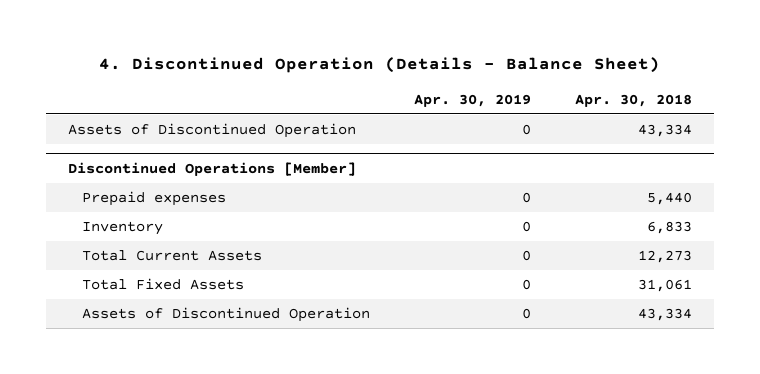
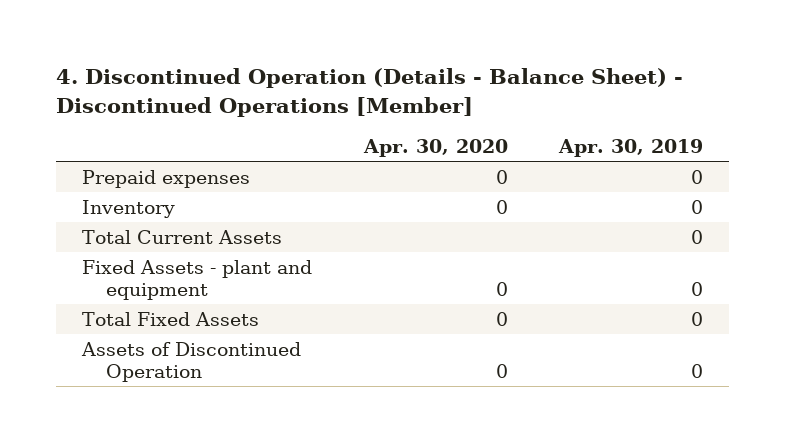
- 4. Discontinued Operation (Details - Balance Sheet)
+ 4. Discontinued Operation (Details - Balance Sheet) - Discontinued Operations [Member]
- | Apr. 30, 2019 | Apr. 30, 2018
+ | Apr. 30, 2020 | Apr. 30, 2019
- Assets of Discontinued Operation | 0 | 43,334
- Discontinued Operations [Member]
+ Fixed Assets - plant and equipment | 0 | 0

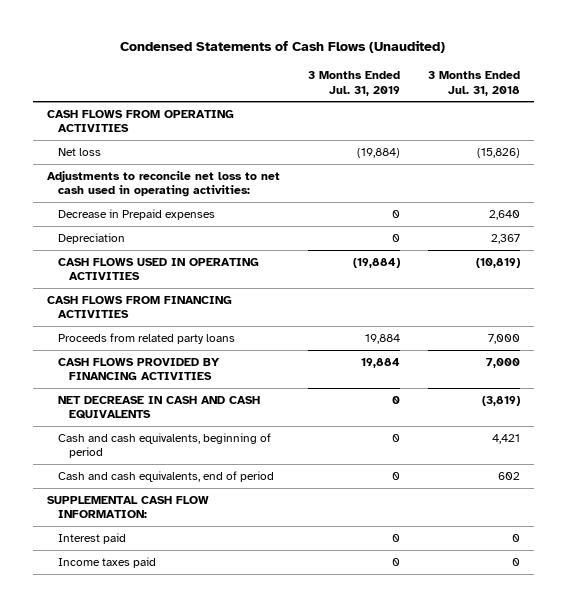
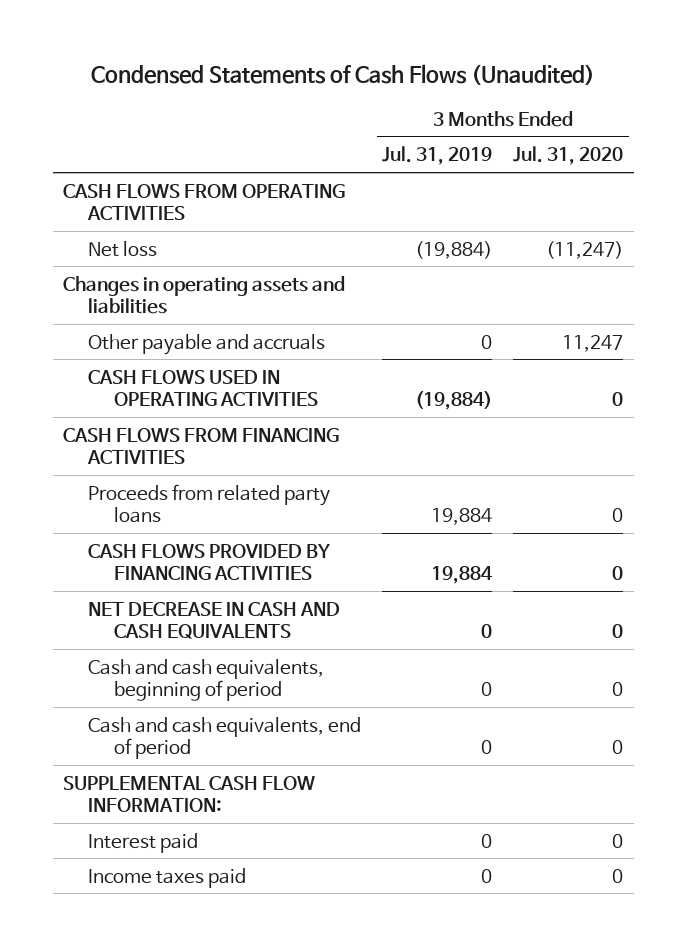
- | 3 Months Ended Jul. 31, 2019 | 3 Months Ended Jul. 31, 2018
+ | 3 Months Ended Jul. 31, 2019 | 3 Months Ended Jul. 31, 2020
- Adjustments to reconcile net loss to net cash used in operating activities:
- Decrease in Prepaid expenses | 0 | 2,640
- Depreciation | 0 | 2,367
+ Changes in operating assets and liabilities
+ Other payable and accruals | 0 | 11,247

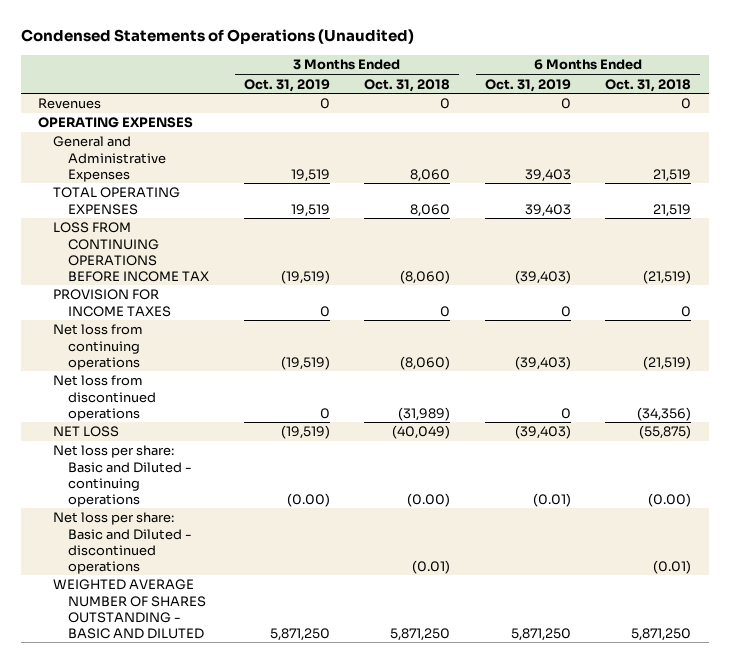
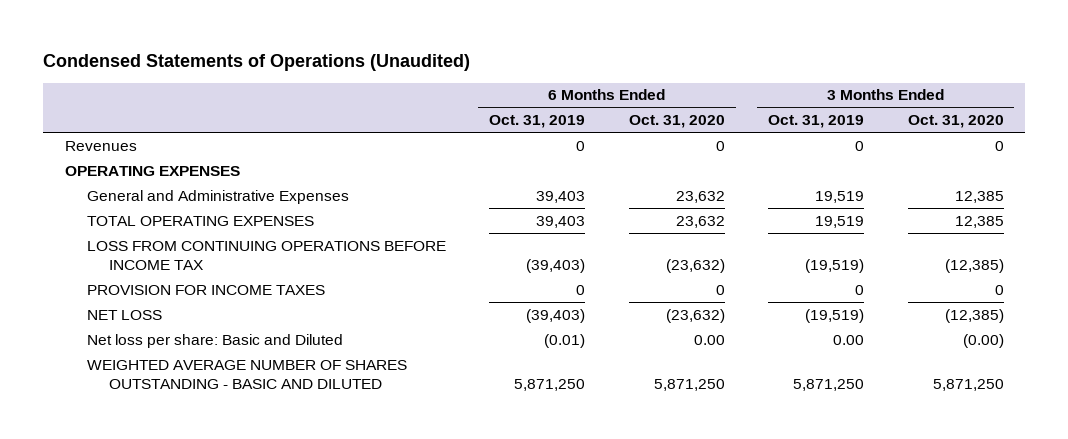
- | 3 Months Ended Oct. 31, 2019 | 3 Months Ended Oct. 31, 2018 | 6 Months Ended Oct. 31, 2019 | 6 Months Ended Oct. 31, 2018
+ | 6 Months Ended Oct. 31, 2019 | 6 Months Ended Oct. 31, 2020 | 3 Months Ended Oct. 31, 2019 | 3 Months Ended Oct. 31, 2020
- Net loss from continuing operations | (19,519) | (8,060) | (39,403) | (21,519)
- Net loss from discontinued operations | 0 | (31,989) | 0 | (34,356)
- Net loss per share: Basic and Diluted - continuing operations | (0.00) | (0.00) | (0.01) | (0.00)
- Net loss per share: Basic and Diluted - discontinued operations | | (0.01) | | (0.01)
+ Net loss per share: Basic and Diluted | (0.01) | 0.00 | 0.00 | (0.00)

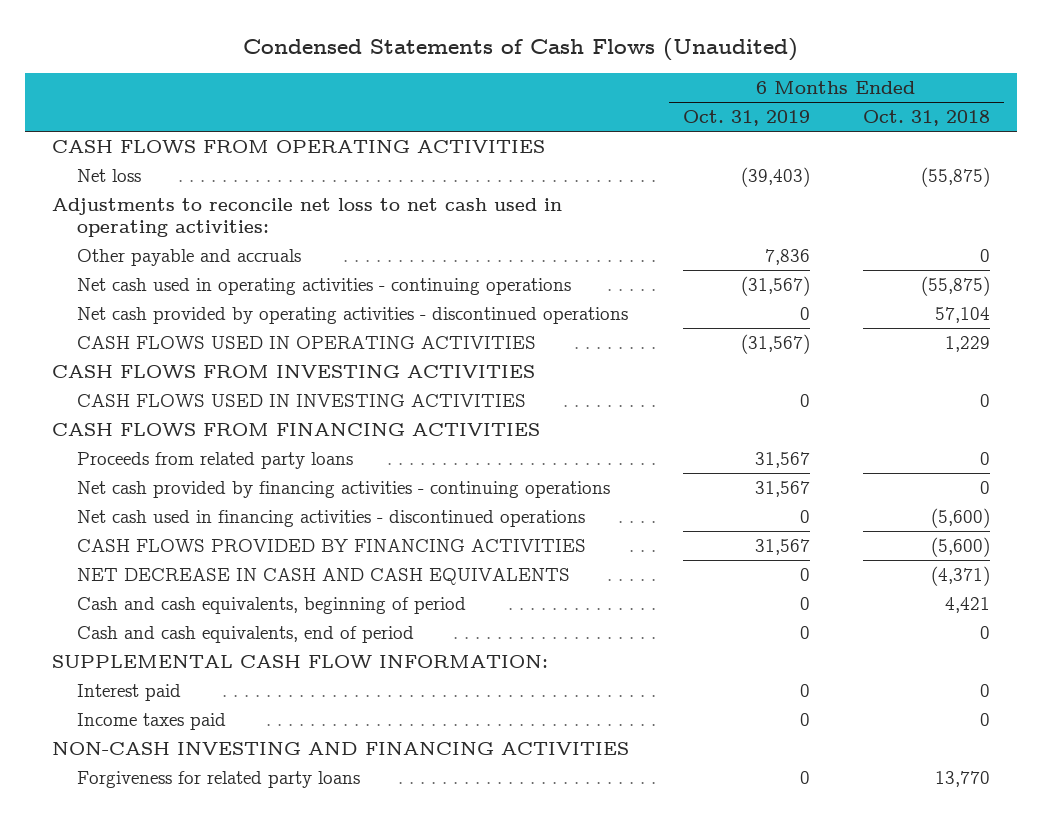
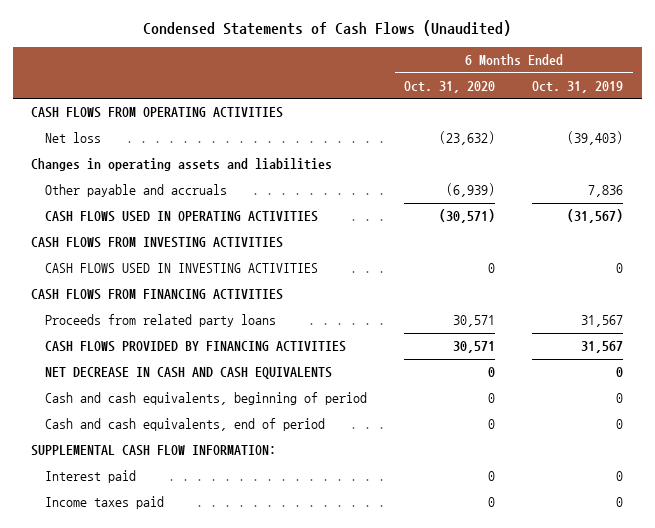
- | 6 Months Ended Oct. 31, 2019 | 6 Months Ended Oct. 31, 2018
+ | 6 Months Ended Oct. 31, 2020 | 6 Months Ended Oct. 31, 2019
- Adjustments to reconcile net loss to net cash used in operating activities:
+ Changes in operating assets and liabilities
- Net cash used in operating activities - continuing operations | (31,567) | (55,875)
- Net cash provided by operating activities - discontinued operations | 0 | 57,104
- Net cash provided by financing activities - continuing operations | 31,567 | 0
- Net cash used in financing activities - discontinued operations | 0 | (5,600)
- NON-CASH INVESTING AND FINANCING ACTIVITIES
- Forgiveness for related party loans | 0 | 13,770

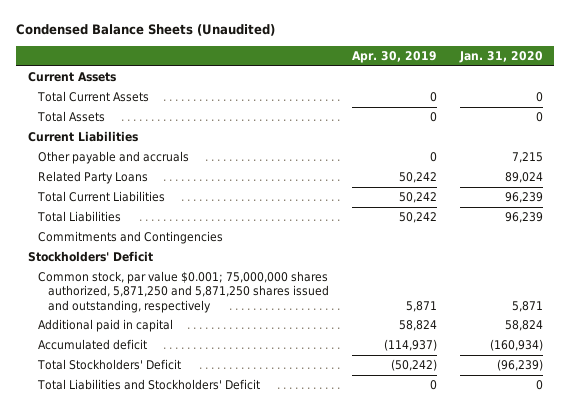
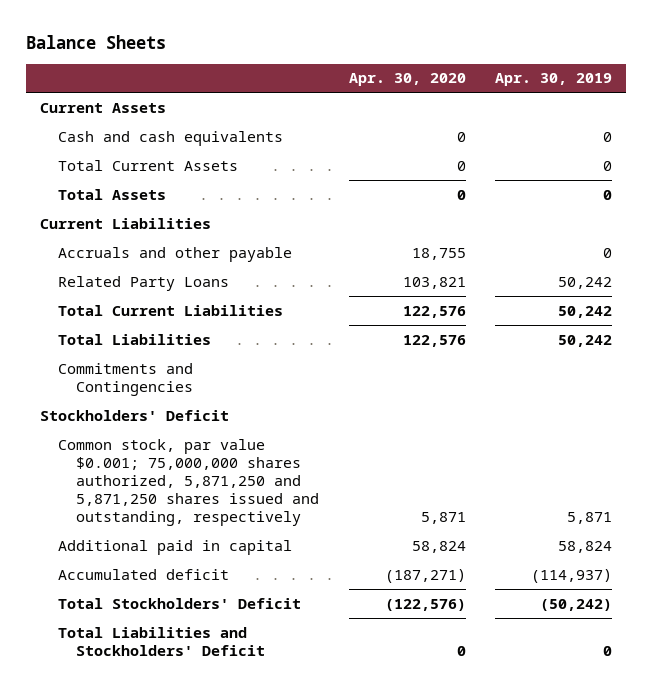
- Condensed Balance Sheets (Unaudited)
+ Balance Sheets
- | Apr. 30, 2019 | Jan. 31, 2020
+ | Apr. 30, 2020 | Apr. 30, 2019
+ Cash and cash equivalents | 0 | 0
- Other payable and accruals | 0 | 7,215
+ Accruals and other payable | 18,755 | 0

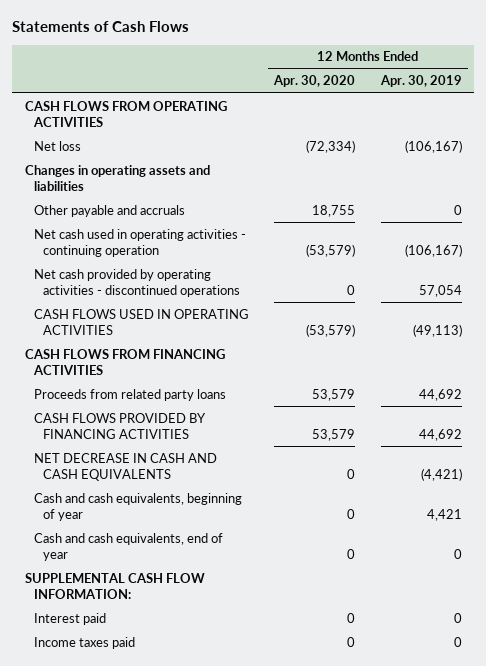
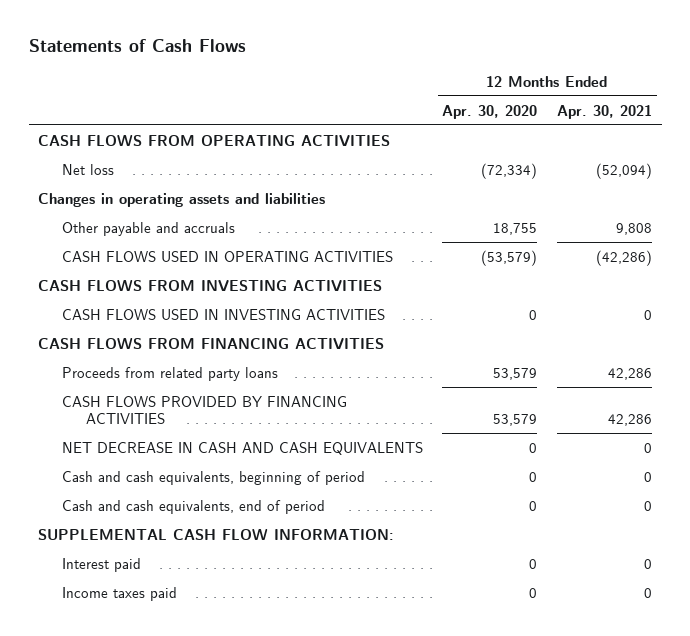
- | 12 Months Ended Apr. 30, 2020 | 12 Months Ended Apr. 30, 2019
+ | 12 Months Ended Apr. 30, 2020 | 12 Months Ended Apr. 30, 2021
- Net cash used in operating activities - continuing operation | (53,579) | (106,167)
- Net cash provided by operating activities - discontinued operations | 0 | 57,054
+ CASH FLOWS FROM INVESTING ACTIVITIES
+ CASH FLOWS USED IN INVESTING ACTIVITIES | 0 | 0
- Cash and cash equivalents, beginning of year | 0 | 4,421
- Cash and cash equivalents, end of year | 0 | 0
+ Cash and cash equivalents, beginning of period | 0 | 0
+ Cash and cash equivalents, end of period | 0 | 0

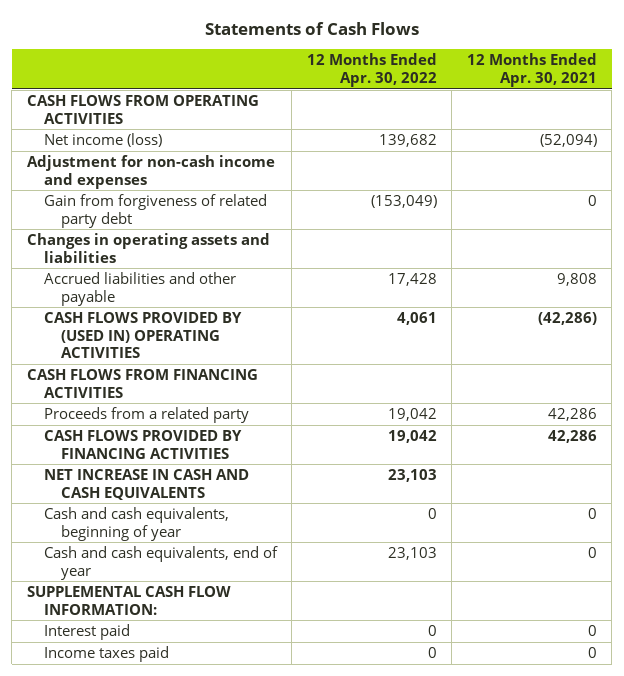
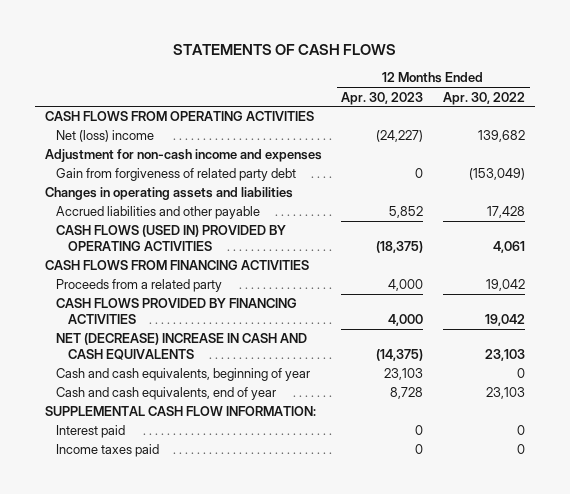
- Statements of Cash Flows
+ STATEMENTS OF CASH FLOWS
- | 12 Months Ended Apr. 30, 2022 | 12 Months Ended Apr. 30, 2021
+ | 12 Months Ended Apr. 30, 2023 | 12 Months Ended Apr. 30, 2022
- Net income (loss) | 139,682 | (52,094)
+ Net (loss) income | (24,227) | 139,682
- CASH FLOWS PROVIDED BY (USED IN) OPERATING ACTIVITIES | 4,061 | (42,286)
+ CASH FLOWS (USED IN) PROVIDED BY OPERATING ACTIVITIES | (18,375) | 4,061
- NET INCREASE IN CASH AND CASH EQUIVALENTS | 23,103 |
+ NET (DECREASE) INCREASE IN CASH AND CASH EQUIVALENTS | (14,375) | 23,103

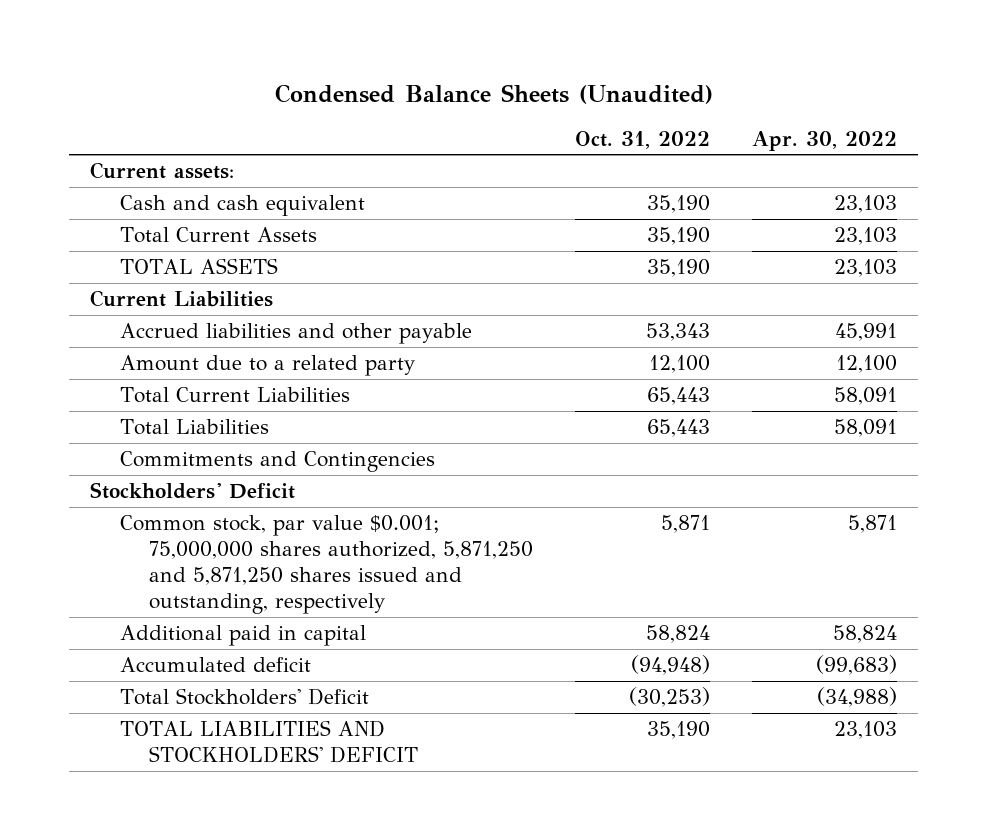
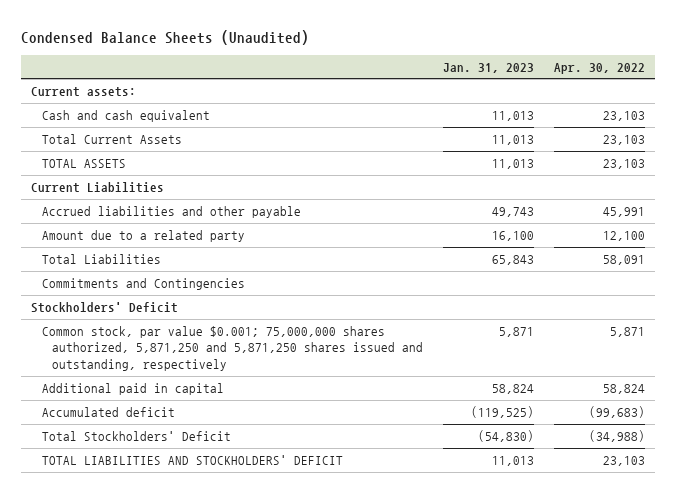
- | Oct. 31, 2022 | Apr. 30, 2022
+ | Jan. 31, 2023 | Apr. 30, 2022
- Total Current Liabilities | 65,443 | 58,091

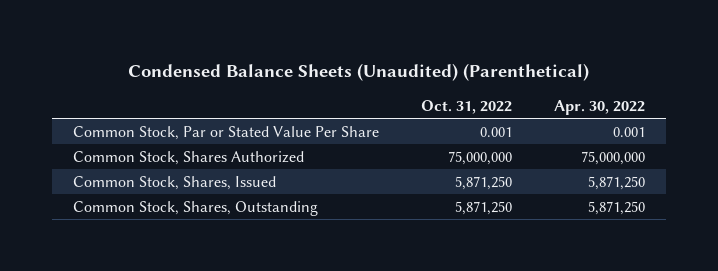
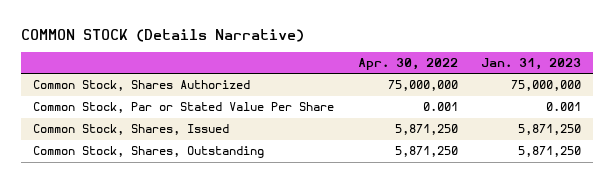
- Condensed Balance Sheets (Unaudited) (Parenthetical)
+ COMMON STOCK (Details Narrative)
- | Oct. 31, 2022 | Apr. 30, 2022
+ | Apr. 30, 2022 | Jan. 31, 2023
moved down: Common Stock, Par or Stated Value Per Share | 0.001 | 0.001

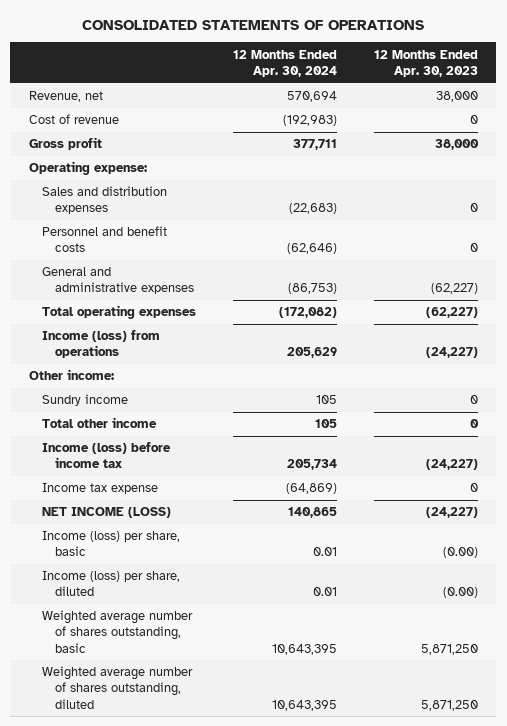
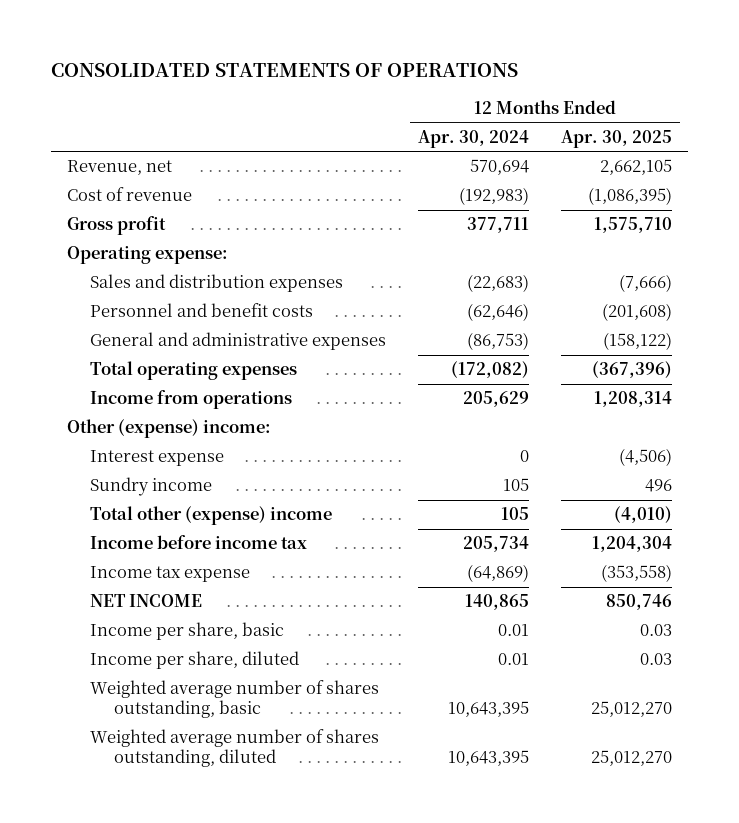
- | 12 Months Ended Apr. 30, 2024 | 12 Months Ended Apr. 30, 2023
+ | 12 Months Ended Apr. 30, 2024 | 12 Months Ended Apr. 30, 2025
- Income (loss) from operations | 205,629 | (24,227)
- Other income:
+ Income from operations | 205,629 | 1,208,314
+ Other (expense) income:
+ Interest expense | 0 | (4,506)
- Total other income | 105 | 0
- Income (loss) before income tax | 205,734 | (24,227)
+ Total other (expense) income | 105 | (4,010)
+ Income before income tax | 205,734 | 1,204,304
- NET INCOME (LOSS) | 140,865 | (24,227)
- Income (loss) per share, basic | 0.01 | (0.00)
- Income (loss) per share, diluted | 0.01 | (0.00)
+ NET INCOME | 140,865 | 850,746
+ Income per share, basic | 0.01 | 0.03
+ Income per share, diluted | 0.01 | 0.03

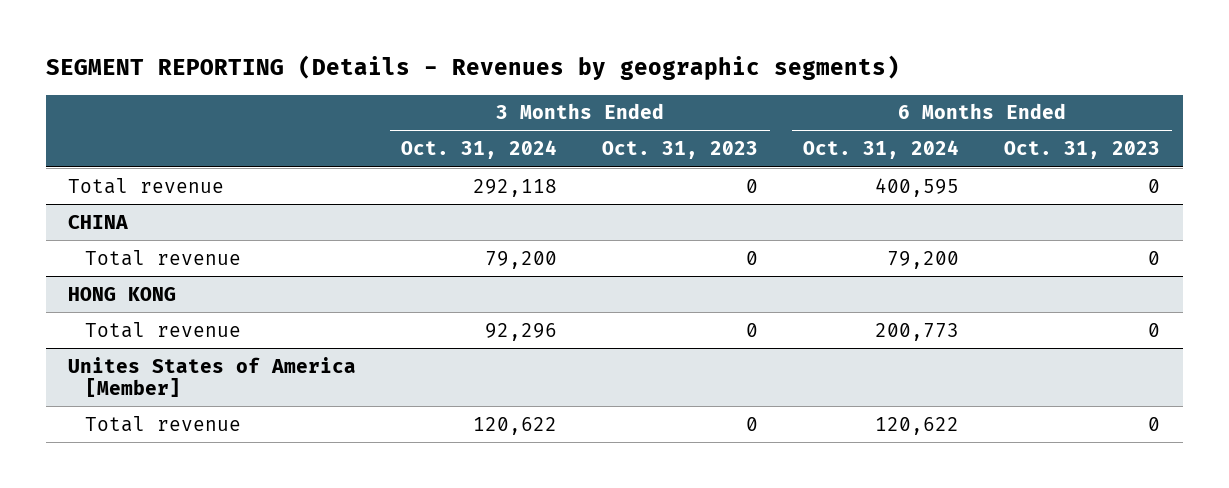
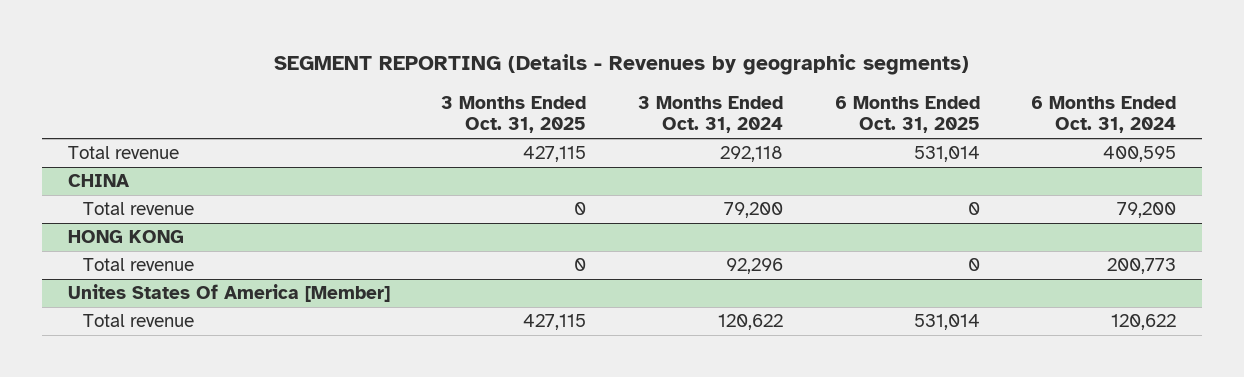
- | 3 Months Ended Oct. 31, 2024 | 3 Months Ended Oct. 31, 2023 | 6 Months Ended Oct. 31, 2024 | 6 Months Ended Oct. 31, 2023
+ | 3 Months Ended Oct. 31, 2025 | 3 Months Ended Oct. 31, 2024 | 6 Months Ended Oct. 31, 2025 | 6 Months Ended Oct. 31, 2024
- Unites States of America [Member]
+ Unites States Of America [Member]

